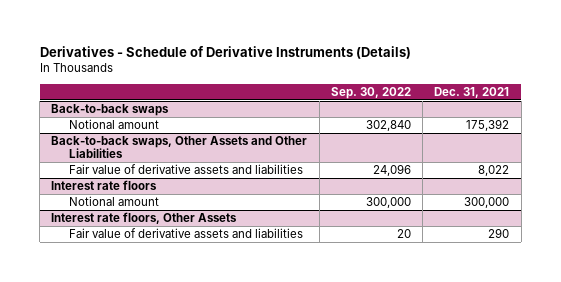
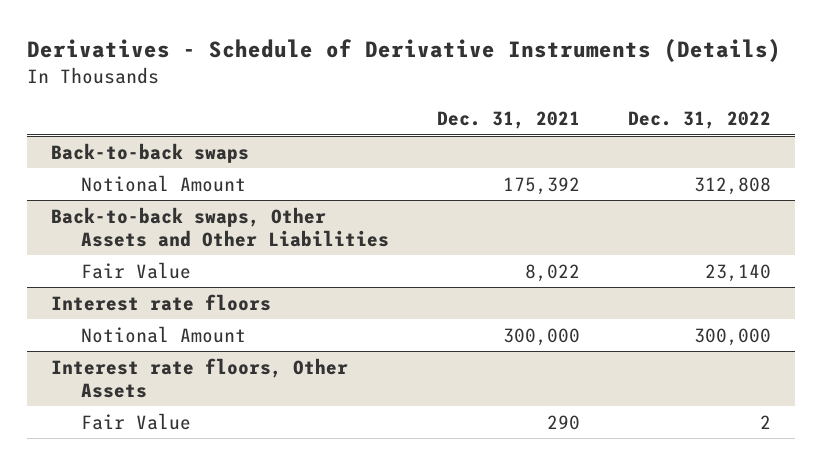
- | Sep. 30, 2022 | Dec. 31, 2021
+ | Dec. 31, 2021 | Dec. 31, 2022
@ Back-to-back swaps
- Notional amount | 302,840 | 175,392
+ Notional Amount | 175,392 | 312,808
@ Back-to-back swaps, Other Assets and Other Liabilities
- Fair value of derivative assets and liabilities | 24,096 | 8,022
+ Fair Value | 8,022 | 23,140
@ Interest rate floors
- Notional amount | 300,000 | 300,000
+ Notional Amount | 300,000 | 300,000
@ Interest rate floors, Other Assets
- Fair value of derivative assets and liabilities | 20 | 290
+ Fair Value | 290 | 2

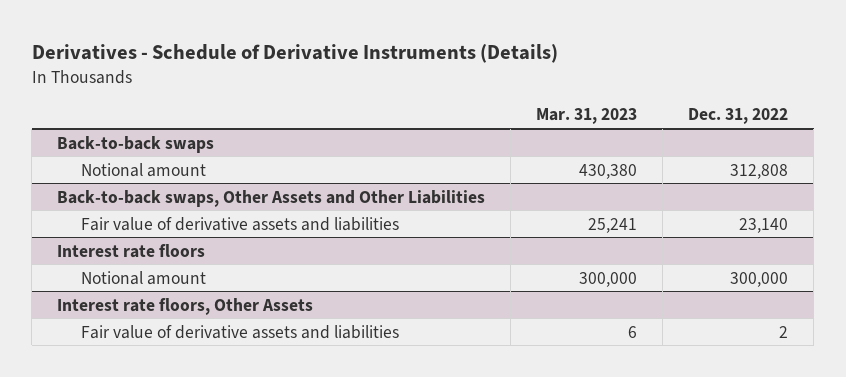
- | Dec. 31, 2021 | Dec. 31, 2022
+ | Mar. 31, 2023 | Dec. 31, 2022
@ Back-to-back swaps
- Notional Amount | 175,392 | 312,808
+ Notional amount | 430,380 | 312,808
@ Back-to-back swaps, Other Assets and Other Liabilities
- Fair Value | 8,022 | 23,140
+ Fair value of derivative assets and liabilities | 25,241 | 23,140
@ Interest rate floors
- Notional Amount | 300,000 | 300,000
+ Notional amount | 300,000 | 300,000
@ Interest rate floors, Other Assets
- Fair Value | 290 | 2
+ Fair value of derivative assets and liabilities | 6 | 2

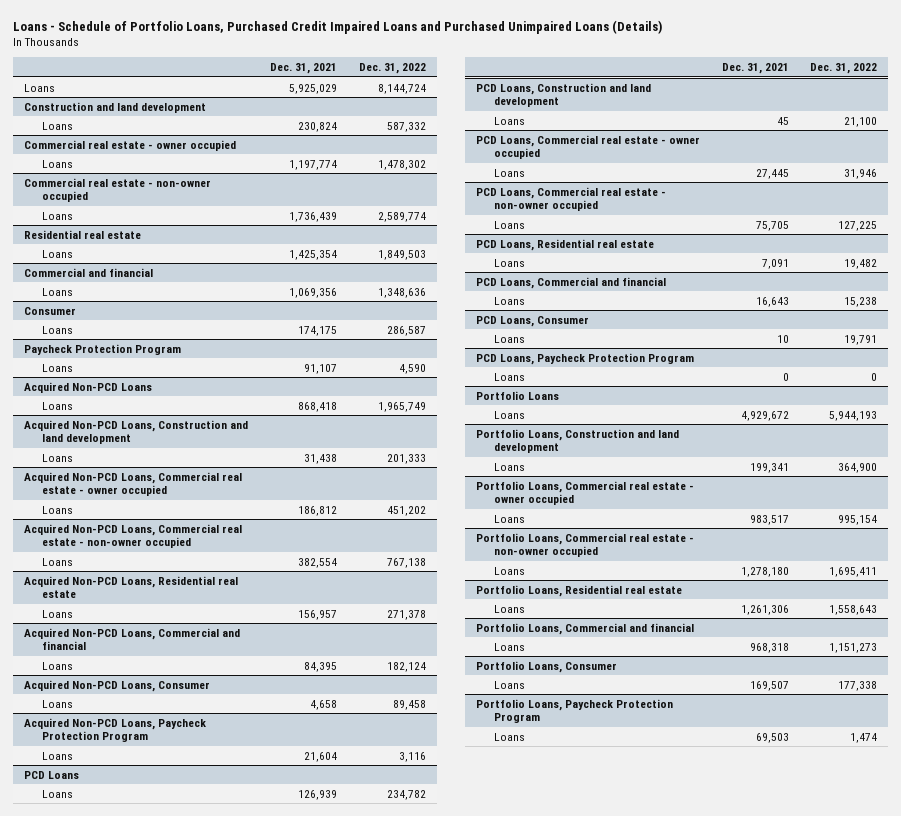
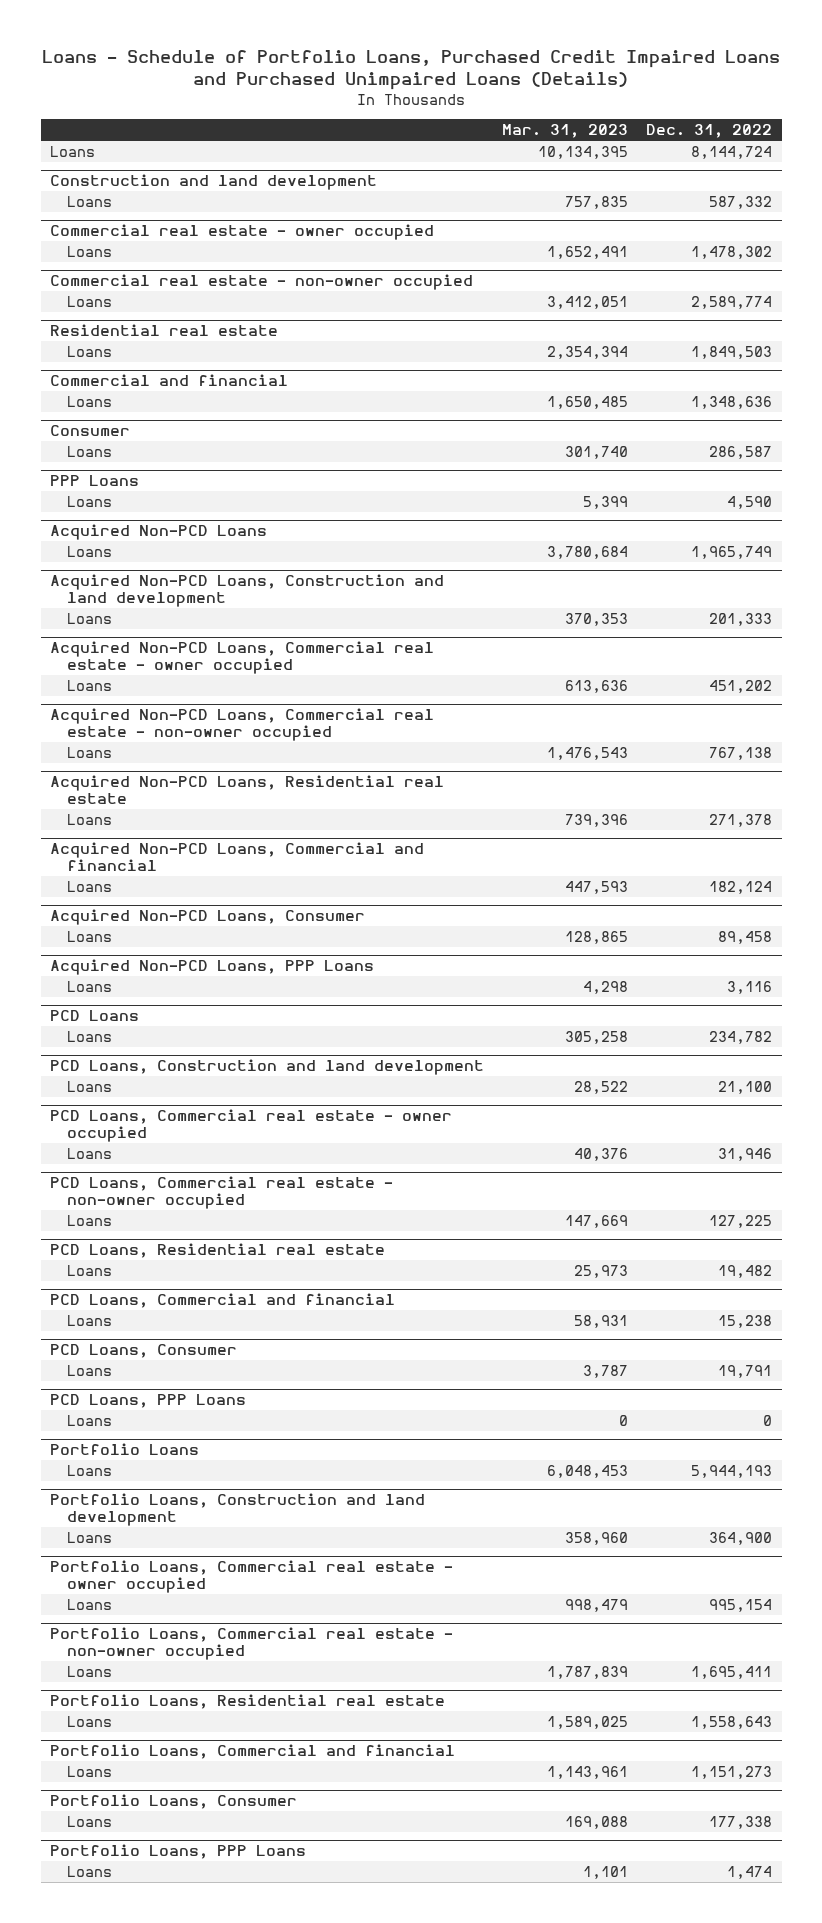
- | Dec. 31, 2021 | Dec. 31, 2022
+ | Mar. 31, 2023 | Dec. 31, 2022
- Paycheck Protection Program
+ PPP Loans
- Acquired Non-PCD Loans, Paycheck Protection Program
+ Acquired Non-PCD Loans, PPP Loans
- PCD Loans, Paycheck Protection Program
+ PCD Loans, PPP Loans
- Portfolio Loans, Paycheck Protection Program
+ Portfolio Loans, PPP Loans

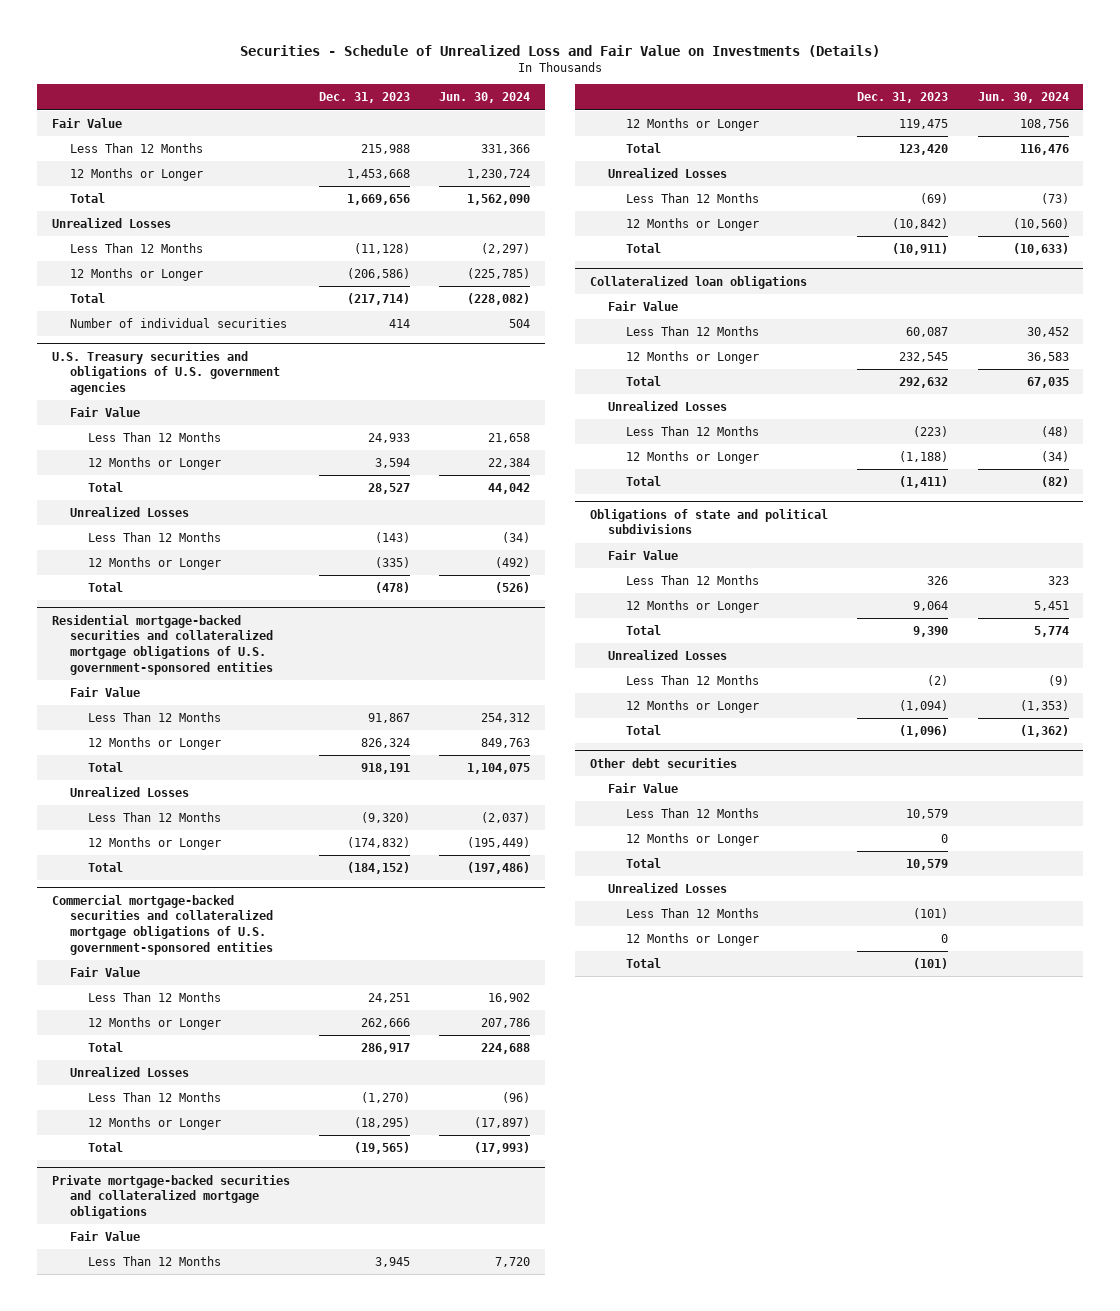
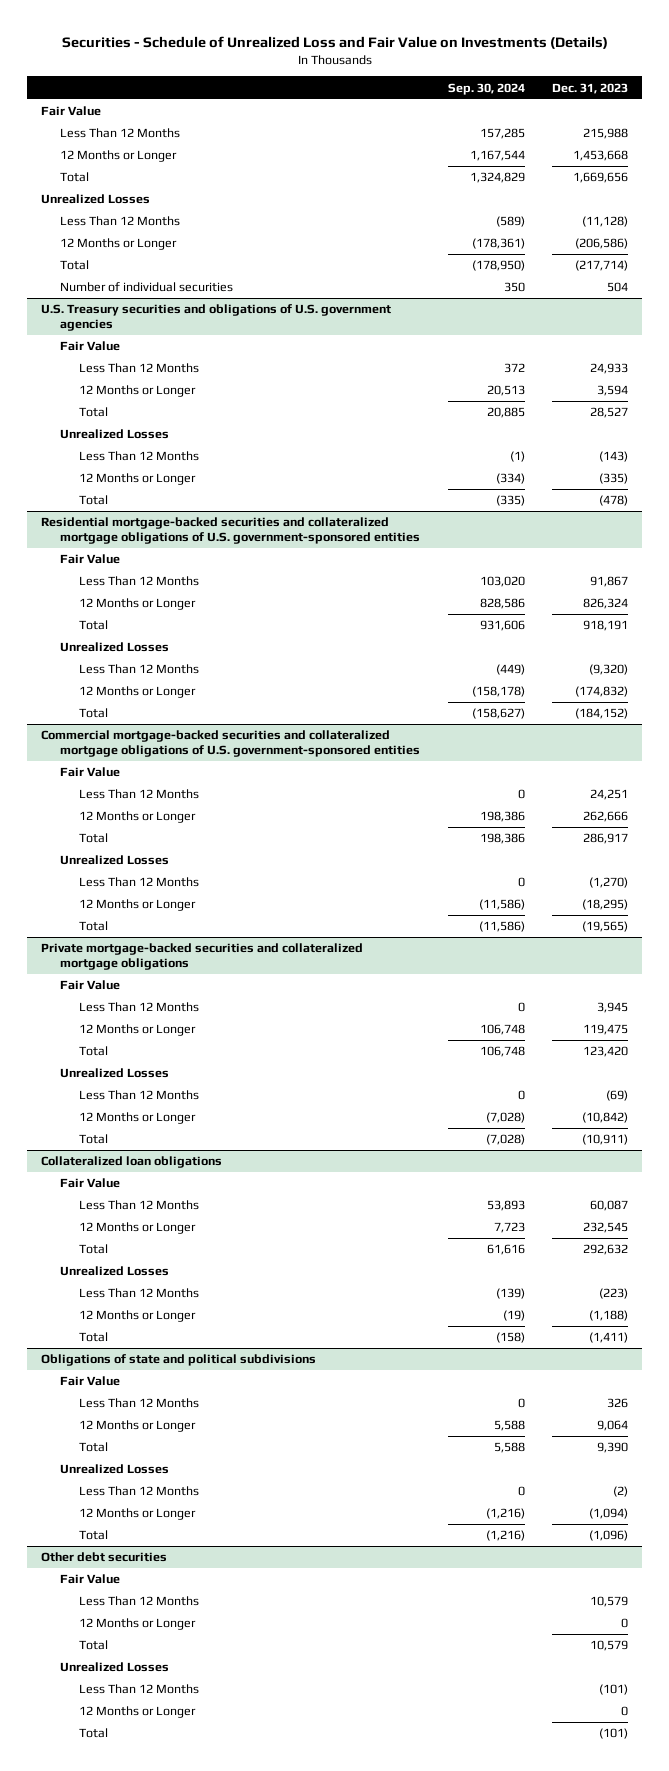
- | Dec. 31, 2023 | Jun. 30, 2024
+ | Sep. 30, 2024 | Dec. 31, 2023
- Number of individual securities | 414 | 504
+ Number of individual securities | 350 | 504

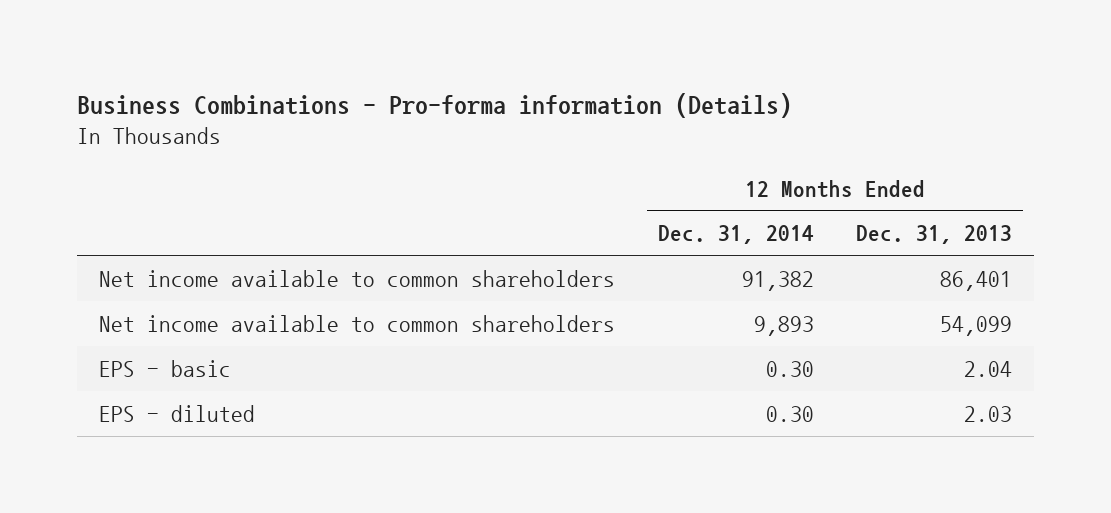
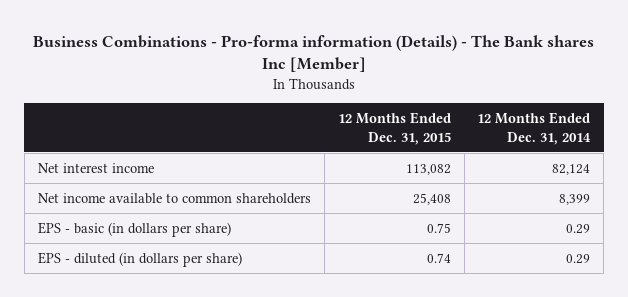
- Business Combinations - Pro-forma information (Details)
+ Business Combinations - Pro-forma information (Details) - The Bank shares Inc [Member]
- | 12 Months Ended Dec. 31, 2014 | 12 Months Ended Dec. 31, 2013
+ | 12 Months Ended Dec. 31, 2015 | 12 Months Ended Dec. 31, 2014
- Net income available to common shareholders | 91,382 | 86,401
- Net income available to common shareholders | 9,893 | 54,099
- EPS - basic | 0.30 | 2.04
- EPS - diluted | 0.30 | 2.03
+ Net interest income | 113,082 | 82,124
+ Net income available to common shareholders | 25,408 | 8,399
+ EPS - basic (in dollars per share) | 0.75 | 0.29
+ EPS - diluted (in dollars per share) | 0.74 | 0.29

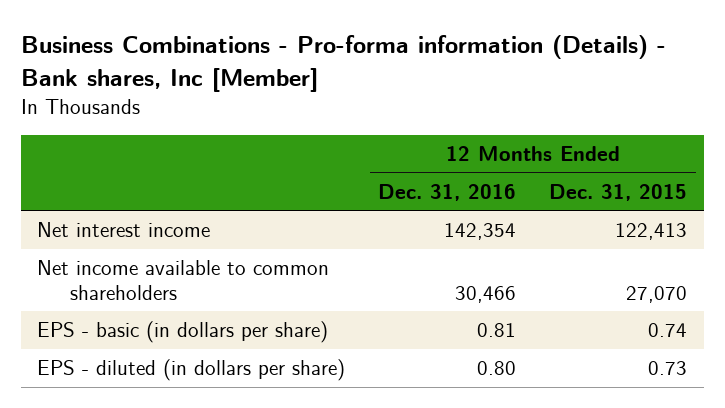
- Business Combinations - Pro-forma information (Details) - The Bank shares Inc [Member]
+ Business Combinations - Pro-forma information (Details) - Bank shares, Inc [Member]
- | 12 Months Ended Dec. 31, 2015 | 12 Months Ended Dec. 31, 2014
+ | 12 Months Ended Dec. 31, 2016 | 12 Months Ended Dec. 31, 2015
- Net interest income | 113,082 | 82,124
- Net income available to common shareholders | 25,408 | 8,399
- EPS - basic (in dollars per share) | 0.75 | 0.29
- EPS - diluted (in dollars per share) | 0.74 | 0.29
+ Net interest income | 142,354 | 122,413
+ Net income available to common shareholders | 30,466 | 27,070
+ EPS - basic (in dollars per share) | 0.81 | 0.74
+ EPS - diluted (in dollars per share) | 0.80 | 0.73

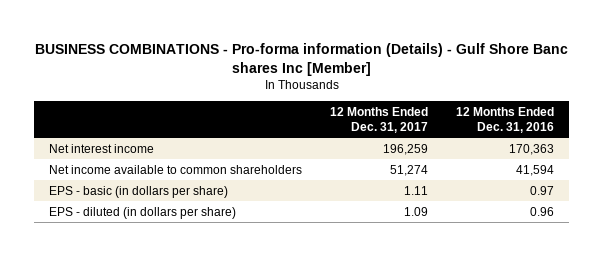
- Business Combinations - Pro-forma information (Details) - Bank shares, Inc [Member]
+ BUSINESS COMBINATIONS - Pro-forma information (Details) - Gulf Shore Banc shares Inc [Member]
- | 12 Months Ended Dec. 31, 2016 | 12 Months Ended Dec. 31, 2015
+ | 12 Months Ended Dec. 31, 2017 | 12 Months Ended Dec. 31, 2016
- Net interest income | 142,354 | 122,413
- Net income available to common shareholders | 30,466 | 27,070
- EPS - basic (in dollars per share) | 0.81 | 0.74
- EPS - diluted (in dollars per share) | 0.80 | 0.73
+ Net interest income | 196,259 | 170,363
+ Net income available to common shareholders | 51,274 | 41,594
+ EPS - basic (in dollars per share) | 1.11 | 0.97
+ EPS - diluted (in dollars per share) | 1.09 | 0.96

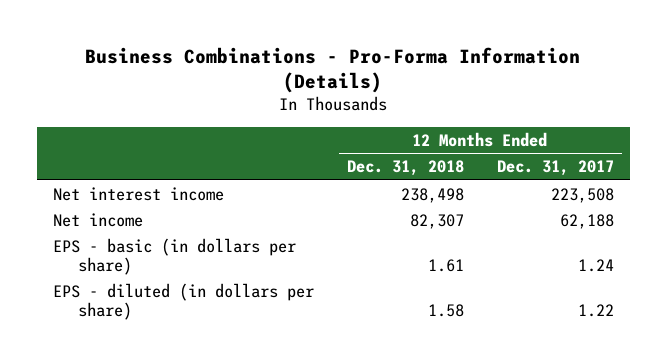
- BUSINESS COMBINATIONS - Pro-forma information (Details) - Gulf Shore Banc shares Inc [Member]
+ Business Combinations - Pro-Forma Information (Details)
- | 12 Months Ended Dec. 31, 2017 | 12 Months Ended Dec. 31, 2016
+ | 12 Months Ended Dec. 31, 2018 | 12 Months Ended Dec. 31, 2017
- Net interest income | 196,259 | 170,363
- Net income available to common shareholders | 51,274 | 41,594
- EPS - basic (in dollars per share) | 1.11 | 0.97
- EPS - diluted (in dollars per share) | 1.09 | 0.96
+ Net interest income | 238,498 | 223,508
+ Net income | 82,307 | 62,188
+ EPS - basic (in dollars per share) | 1.61 | 1.24
+ EPS - diluted (in dollars per share) | 1.58 | 1.22

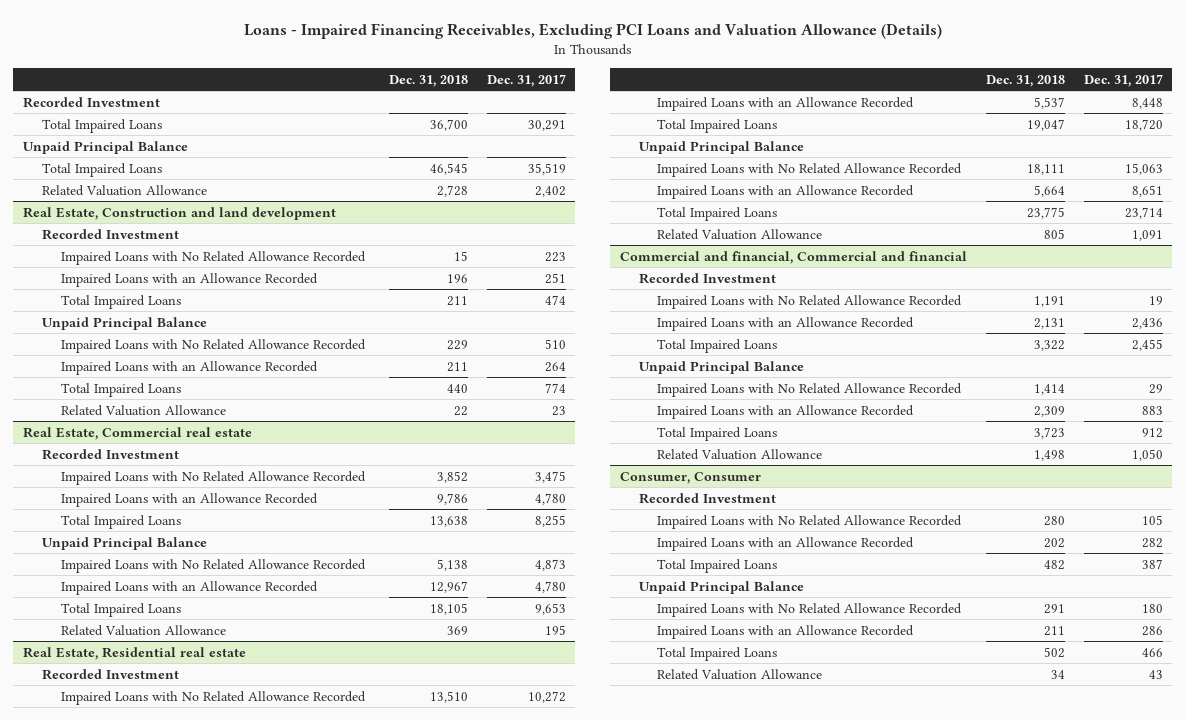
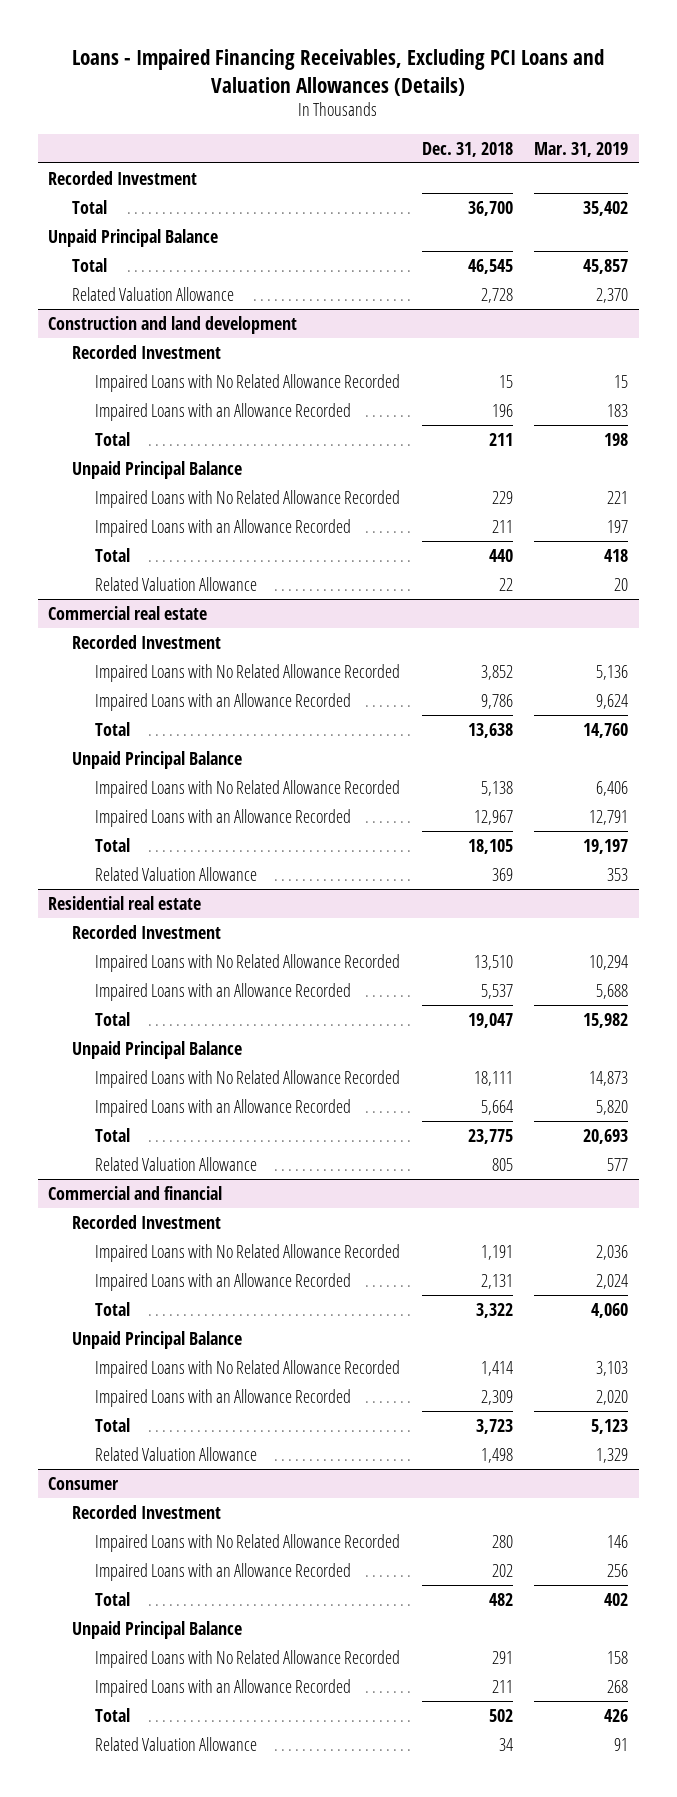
- Loans - Impaired Financing Receivables, Excluding PCI Loans and Valuation Allowance (Details)
+ Loans - Impaired Financing Receivables, Excluding PCI Loans and Valuation Allowances (Details)
- | Dec. 31, 2018 | Dec. 31, 2017
+ | Dec. 31, 2018 | Mar. 31, 2019
- Total Impaired Loans | 36,700 | 30,291
+ Total | 36,700 | 35,402
- Total Impaired Loans | 46,545 | 35,519
+ Total | 46,545 | 45,857
- Real Estate, Construction and land development
+ Construction and land development
- Total Impaired Loans | 211 | 474
+ Total | 211 | 198
- Total Impaired Loans | 440 | 774
+ Total | 440 | 418
- Real Estate, Commercial real estate
+ Commercial real estate
- Total Impaired Loans | 13,638 | 8,255
+ Total | 13,638 | 14,760
- Total Impaired Loans | 18,105 | 9,653
+ Total | 18,105 | 19,197
- Real Estate, Residential real estate
+ Residential real estate
- Total Impaired Loans | 19,047 | 18,720
+ Total | 19,047 | 15,982
- Total Impaired Loans | 23,775 | 23,714
+ Total | 23,775 | 20,693
- Commercial and financial, Commercial and financial
+ Commercial and financial
- Total Impaired Loans | 3,322 | 2,455
+ Total | 3,322 | 4,060
- Total Impaired Loans | 3,723 | 912
+ Total | 3,723 | 5,123
- Consumer, Consumer
+ Consumer
- Total Impaired Loans | 482 | 387
+ Total | 482 | 402
- Total Impaired Loans | 502 | 466
+ Total | 502 | 426

